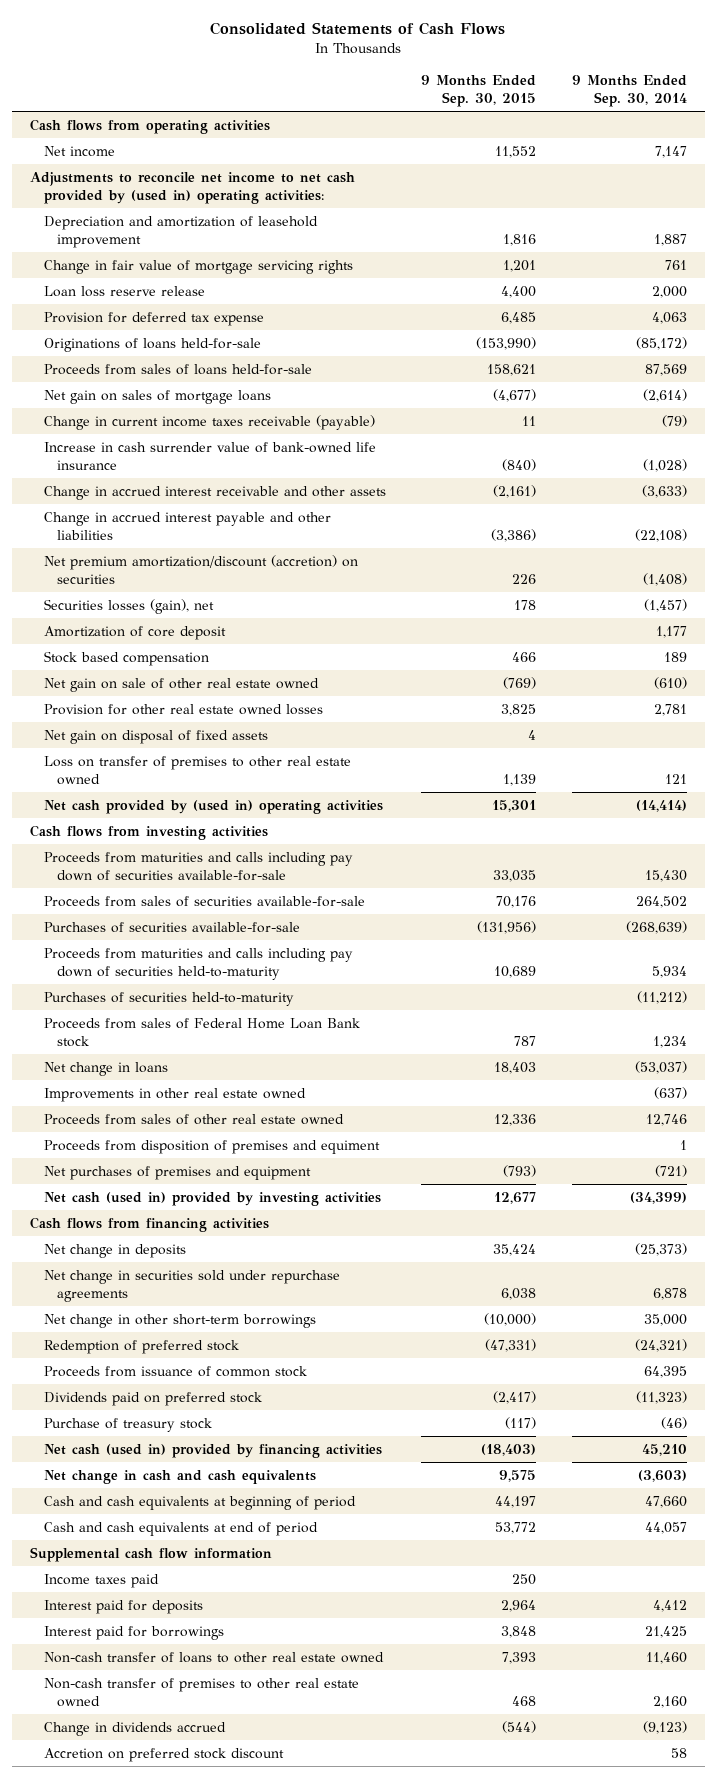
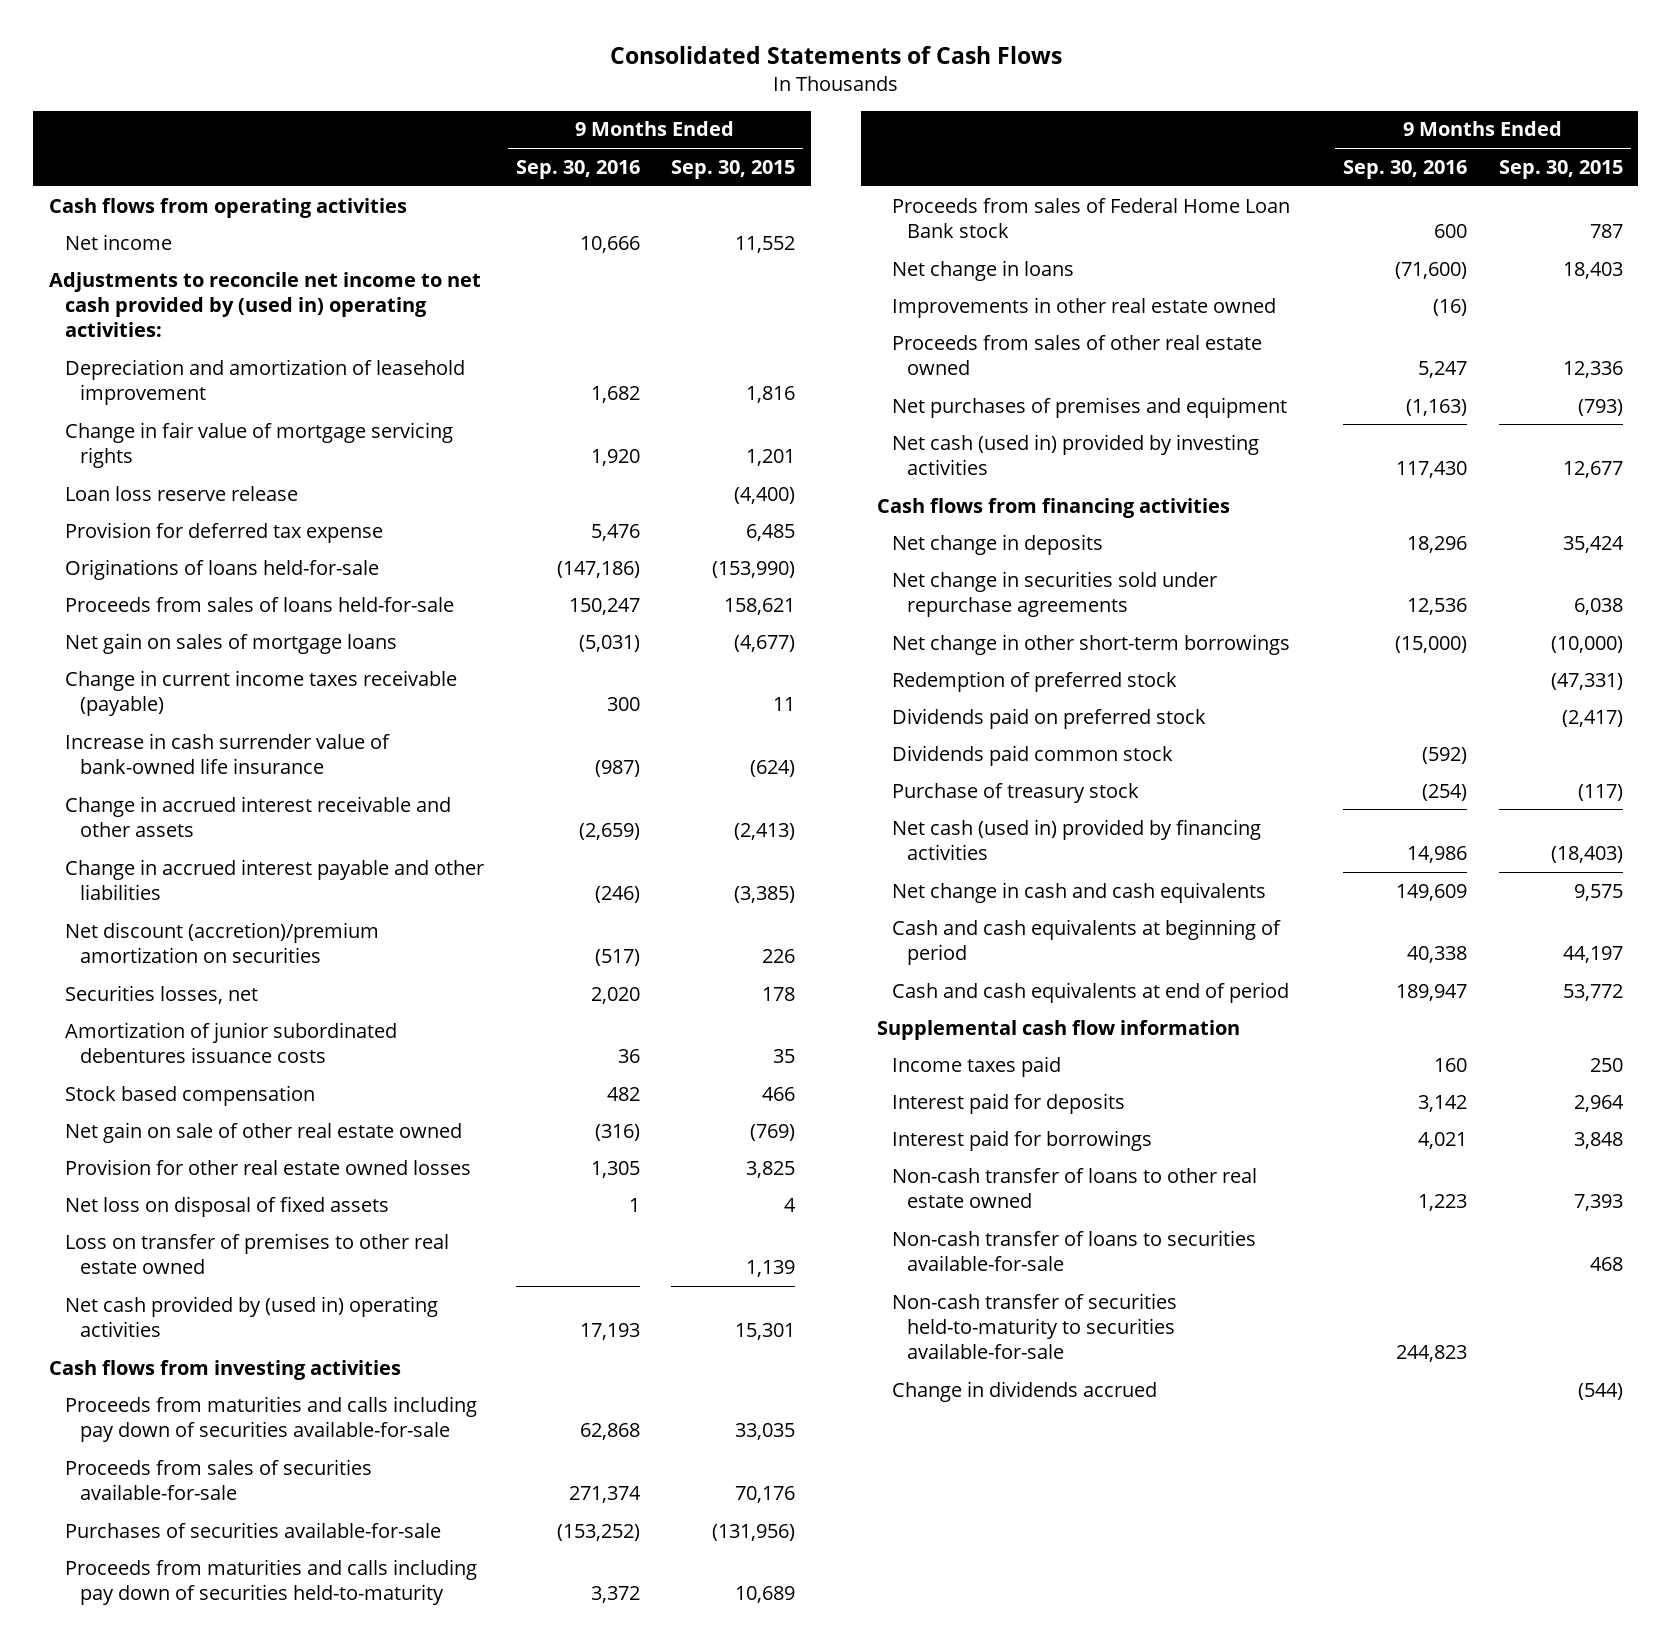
- | 9 Months Ended Sep. 30, 2015 | 9 Months Ended Sep. 30, 2014
+ | 9 Months Ended Sep. 30, 2016 | 9 Months Ended Sep. 30, 2015
- Loan loss reserve release | 4,400 | 2,000
+ Loan loss reserve release | | (4,400)
- Increase in cash surrender value of bank-owned life insurance | (840) | (1,028)
- Change in accrued interest receivable and other assets | (2,161) | (3,633)
- Change in accrued interest payable and other liabilities | (3,386) | (22,108)
- Net premium amortization/discount (accretion) on securities | 226 | (1,408)
- Securities losses (gain), net | 178 | (1,457)
- Amortization of core deposit | | 1,177
+ Increase in cash surrender value of bank-owned life insurance | (987) | (624)
+ Change in accrued interest receivable and other assets | (2,659) | (2,413)
+ Change in accrued interest payable and other liabilities | (246) | (3,385)
+ Net discount (accretion)/premium amortization on securities | (517) | 226
+ Securities losses, net | 2,020 | 178
+ Amortization of junior subordinated debentures issuance costs | 36 | 35
- Net gain on disposal of fixed assets | 4 |
+ Net loss on disposal of fixed assets | 1 | 4
- Purchases of securities held-to-maturity | | (11,212)
- Proceeds from disposition of premises and equiment | | 1
- Proceeds from issuance of common stock | | 64,395
+ Dividends paid common stock | (592) |
- Non-cash transfer of premises to other real estate owned | 468 | 2,160
+ Non-cash transfer of loans to securities available-for-sale | | 468
+ Non-cash transfer of securities held-to-maturity to securities available-for-sale | 244,823 |
- Accretion on preferred stock discount | | 58

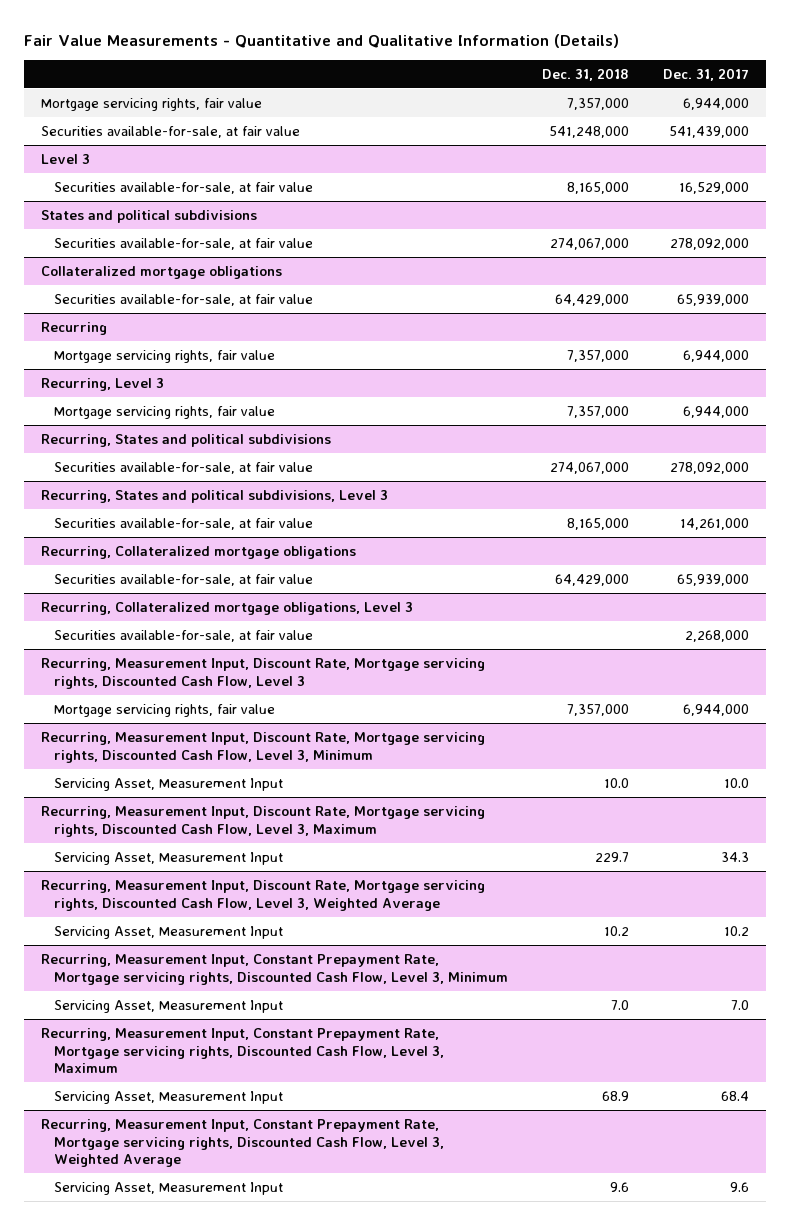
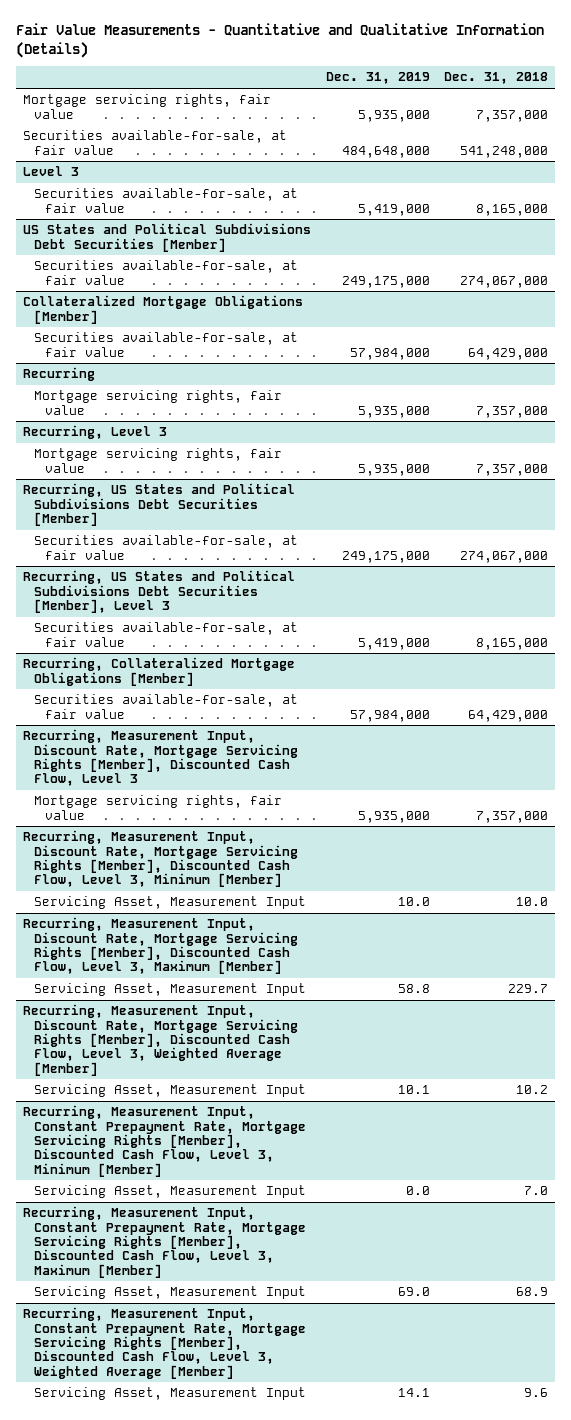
- | Dec. 31, 2018 | Dec. 31, 2017
+ | Dec. 31, 2019 | Dec. 31, 2018
- States and political subdivisions
+ US States and Political Subdivisions Debt Securities [Member]
- Collateralized mortgage obligations
+ Collateralized Mortgage Obligations [Member]
- Recurring, States and political subdivisions
+ Recurring, US States and Political Subdivisions Debt Securities [Member]
- Recurring, States and political subdivisions, Level 3
+ Recurring, US States and Political Subdivisions Debt Securities [Member], Level 3
- Recurring, Collateralized mortgage obligations
+ Recurring, Collateralized Mortgage Obligations [Member]
- Recurring, Collateralized mortgage obligations, Level 3
- Securities available-for-sale, at fair value | | 2,268,000
- Recurring, Measurement Input, Discount Rate, Mortgage servicing rights, Discounted Cash Flow, Level 3
+ Recurring, Measurement Input, Discount Rate, Mortgage Servicing Rights [Member], Discounted Cash Flow, Level 3
- Recurring, Measurement Input, Discount Rate, Mortgage servicing rights, Discounted Cash Flow, Level 3, Minimum
+ Recurring, Measurement Input, Discount Rate, Mortgage Servicing Rights [Member], Discounted Cash Flow, Level 3, Minimum [Member]
- Recurring, Measurement Input, Discount Rate, Mortgage servicing rights, Discounted Cash Flow, Level 3, Maximum
+ Recurring, Measurement Input, Discount Rate, Mortgage Servicing Rights [Member], Discounted Cash Flow, Level 3, Maximum [Member]
- Recurring, Measurement Input, Discount Rate, Mortgage servicing rights, Discounted Cash Flow, Level 3, Weighted Average
+ Recurring, Measurement Input, Discount Rate, Mortgage Servicing Rights [Member], Discounted Cash Flow, Level 3, Weighted Average [Member]
- Recurring, Measurement Input, Constant Prepayment Rate, Mortgage servicing rights, Discounted Cash Flow, Level 3, Minimum
+ Recurring, Measurement Input, Constant Prepayment Rate, Mortgage Servicing Rights [Member], Discounted Cash Flow, Level 3, Minimum [Member]
- Recurring, Measurement Input, Constant Prepayment Rate, Mortgage servicing rights, Discounted Cash Flow, Level 3, Maximum
+ Recurring, Measurement Input, Constant Prepayment Rate, Mortgage Servicing Rights [Member], Discounted Cash Flow, Level 3, Maximum [Member]
- Recurring, Measurement Input, Constant Prepayment Rate, Mortgage servicing rights, Discounted Cash Flow, Level 3, Weighted Average
+ Recurring, Measurement Input, Constant Prepayment Rate, Mortgage Servicing Rights [Member], Discounted Cash Flow, Level 3, Weighted Average [Member]

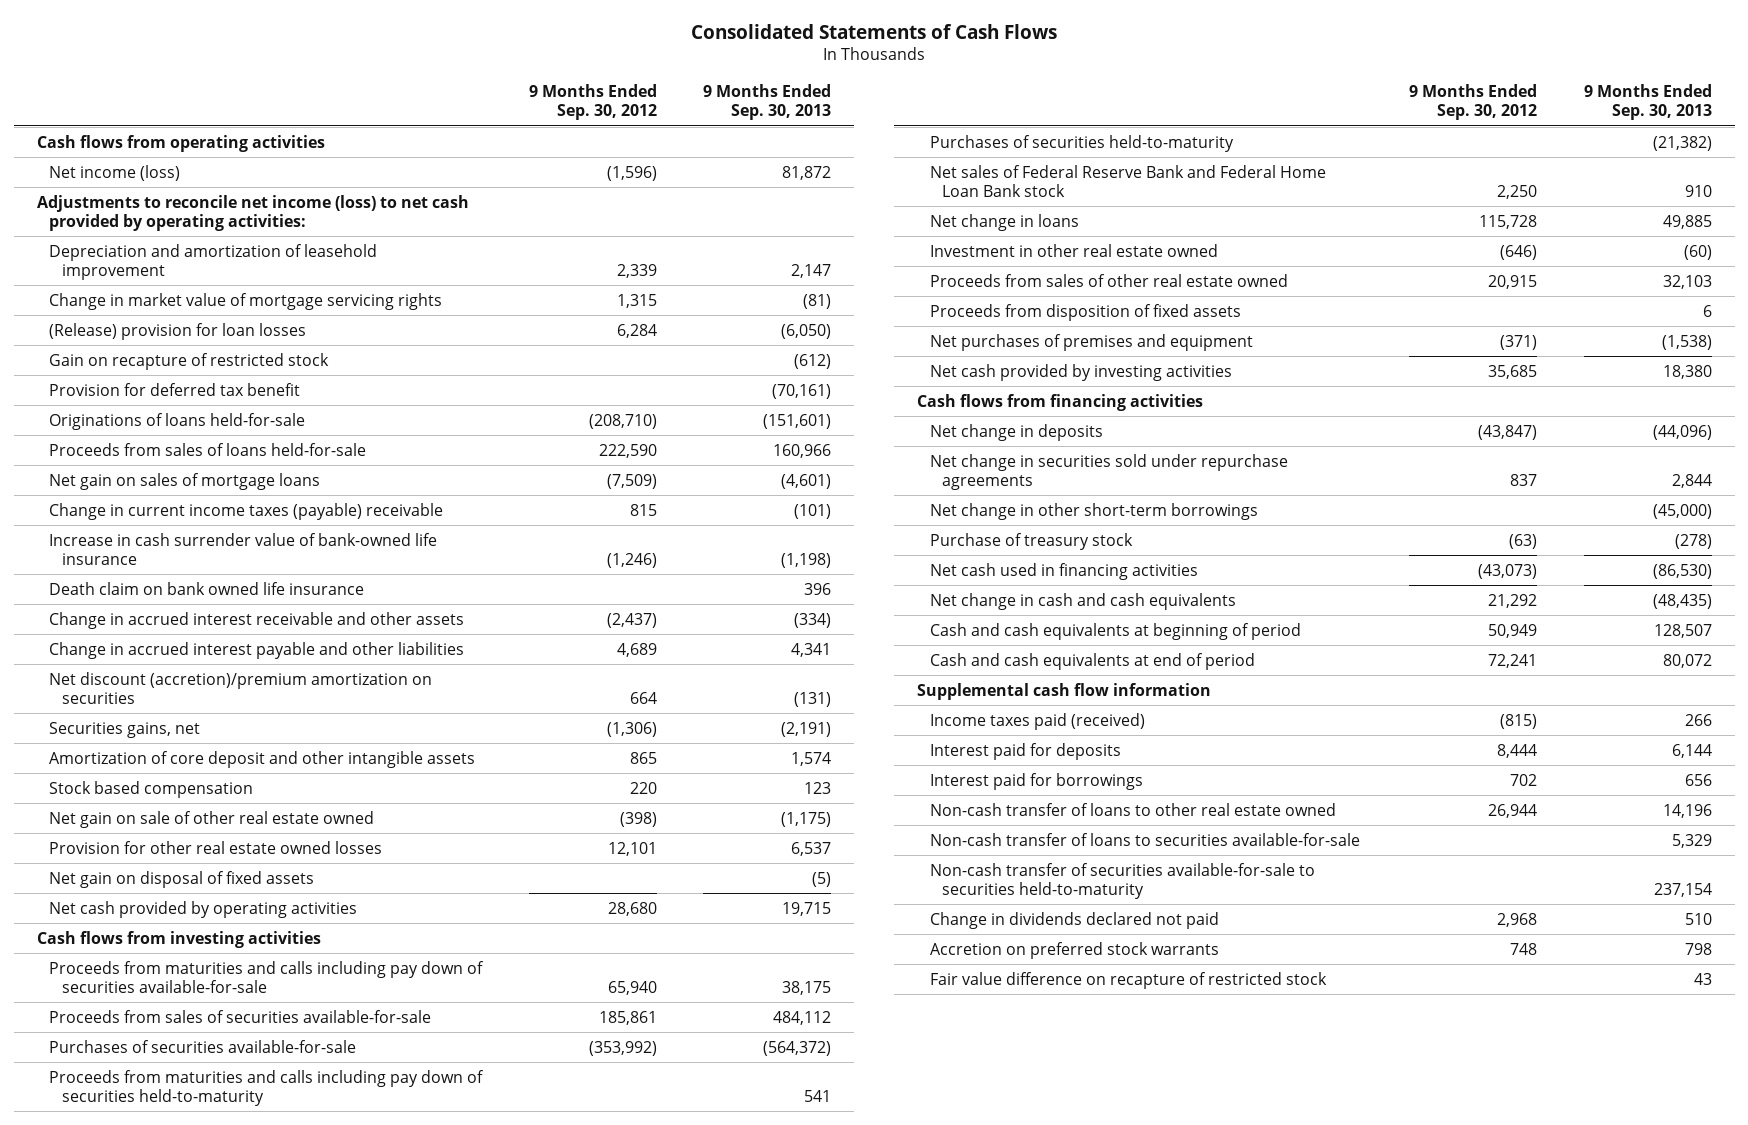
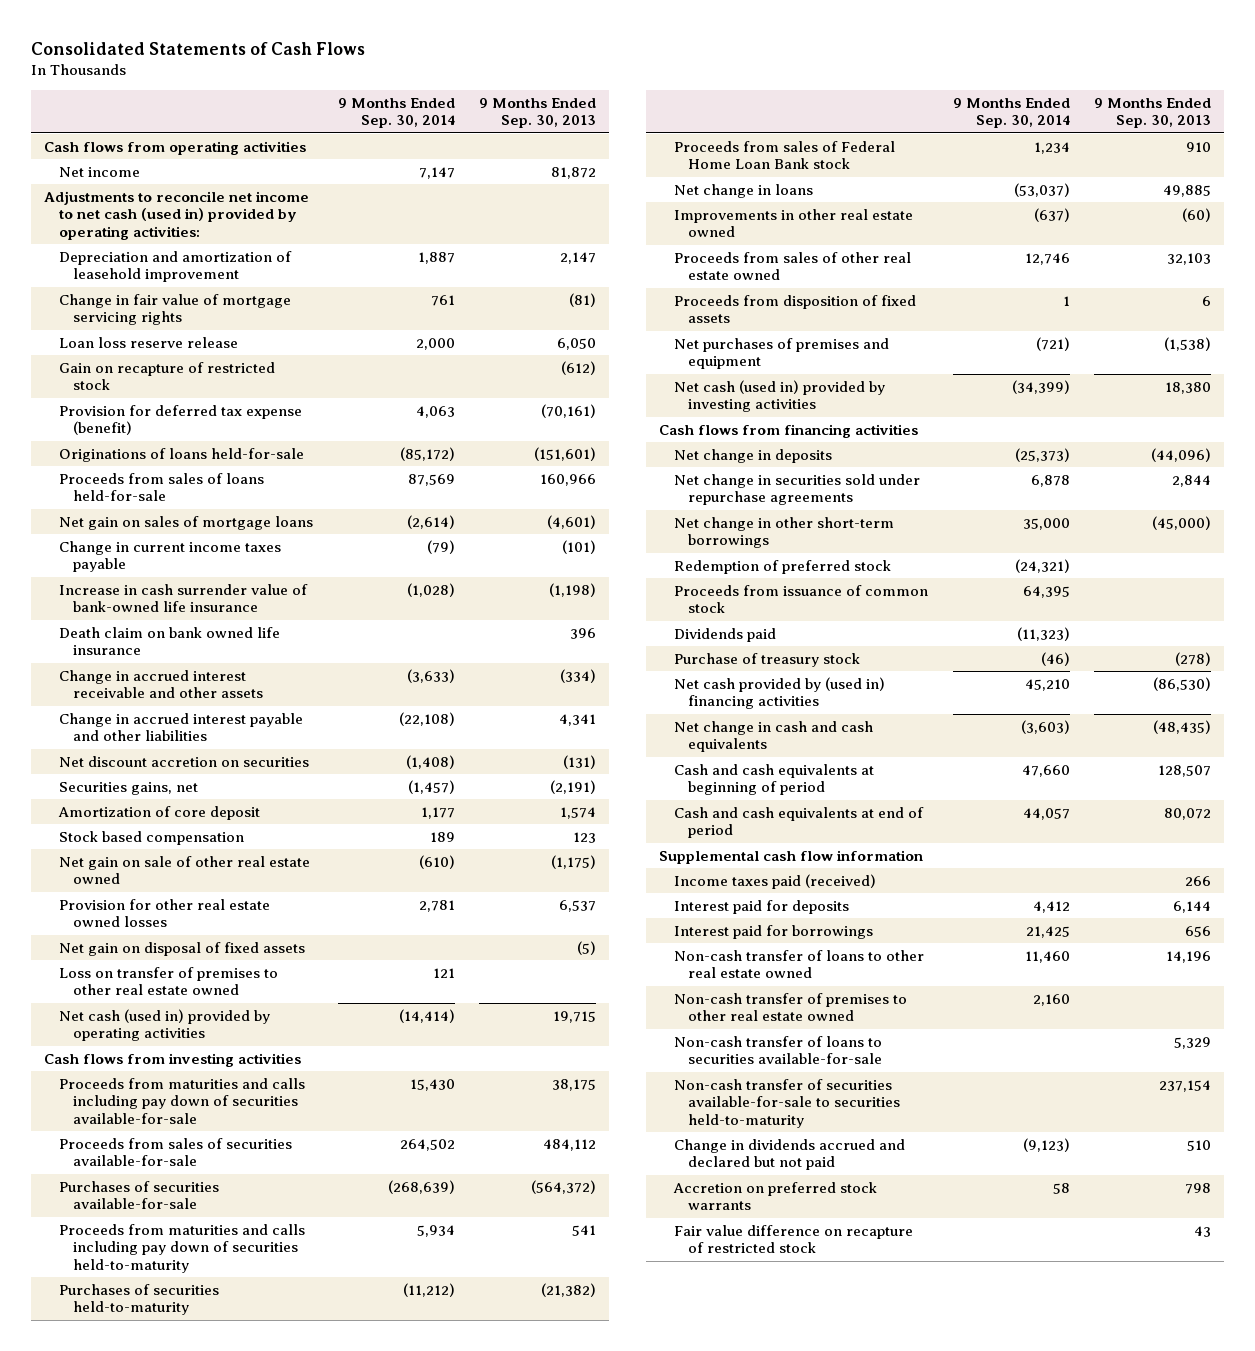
- | 9 Months Ended Sep. 30, 2012 | 9 Months Ended Sep. 30, 2013
+ | 9 Months Ended Sep. 30, 2014 | 9 Months Ended Sep. 30, 2013
- Net income (loss) | (1,596) | 81,872
- Adjustments to reconcile net income (loss) to net cash provided by operating activities:
+ Net income | 7,147 | 81,872
+ Adjustments to reconcile net income to net cash (used in) provided by operating activities:
- Change in market value of mortgage servicing rights | 1,315 | (81)
- (Release) provision for loan losses | 6,284 | (6,050)
+ Change in fair value of mortgage servicing rights | 761 | (81)
+ Loan loss reserve release | 2,000 | 6,050
- Provision for deferred tax benefit | | (70,161)
+ Provision for deferred tax expense (benefit) | 4,063 | (70,161)
- Change in current income taxes (payable) receivable | 815 | (101)
+ Change in current income taxes payable | (79) | (101)
- Net discount (accretion)/premium amortization on securities | 664 | (131)
+ Net discount accretion on securities | (1,408) | (131)
- Amortization of core deposit and other intangible assets | 865 | 1,574
+ Amortization of core deposit | 1,177 | 1,574
- Net cash provided by operating activities | 28,680 | 19,715
+ Loss on transfer of premises to other real estate owned | 121 |
+ Net cash (used in) provided by operating activities | (14,414) | 19,715
- Net sales of Federal Reserve Bank and Federal Home Loan Bank stock | 2,250 | 910
+ Proceeds from sales of Federal Home Loan Bank stock | 1,234 | 910
- Investment in other real estate owned | (646) | (60)
+ Improvements in other real estate owned | (637) | (60)
- Net cash provided by investing activities | 35,685 | 18,380
+ Net cash (used in) provided by investing activities | (34,399) | 18,380
+ Redemption of preferred stock | (24,321) |
+ Proceeds from issuance of common stock | 64,395 |
+ Dividends paid | (11,323) |
- Net cash used in financing activities | (43,073) | (86,530)
+ Net cash provided by (used in) financing activities | 45,210 | (86,530)
+ Non-cash transfer of premises to other real estate owned | 2,160 |
- Change in dividends declared not paid | 2,968 | 510
+ Change in dividends accrued and declared but not paid | (9,123) | 510

